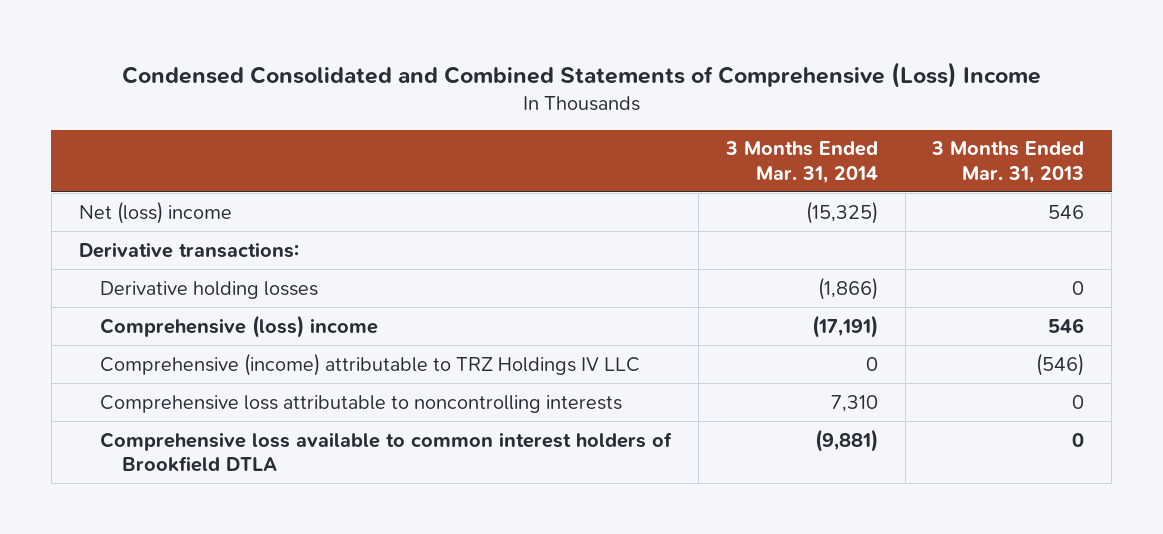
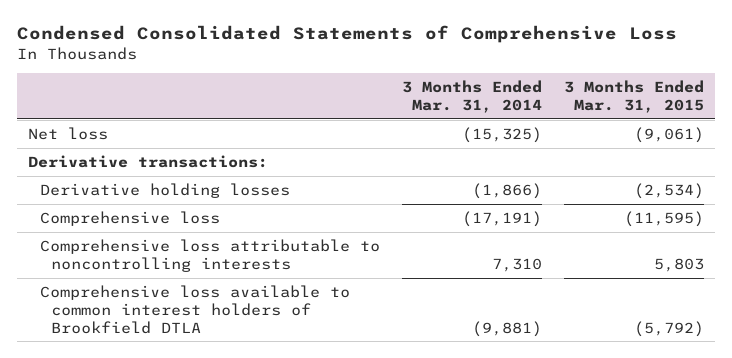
- Condensed Consolidated and Combined Statements of Comprehensive (Loss) Income
+ Condensed Consolidated Statements of Comprehensive Loss
- | 3 Months Ended Mar. 31, 2014 | 3 Months Ended Mar. 31, 2013
+ | 3 Months Ended Mar. 31, 2014 | 3 Months Ended Mar. 31, 2015
- Net (loss) income | (15,325) | 546
+ Net loss | (15,325) | (9,061)
- Comprehensive (loss) income | (17,191) | 546
- Comprehensive (income) attributable to TRZ Holdings IV LLC | 0 | (546)
+ Comprehensive loss | (17,191) | (11,595)

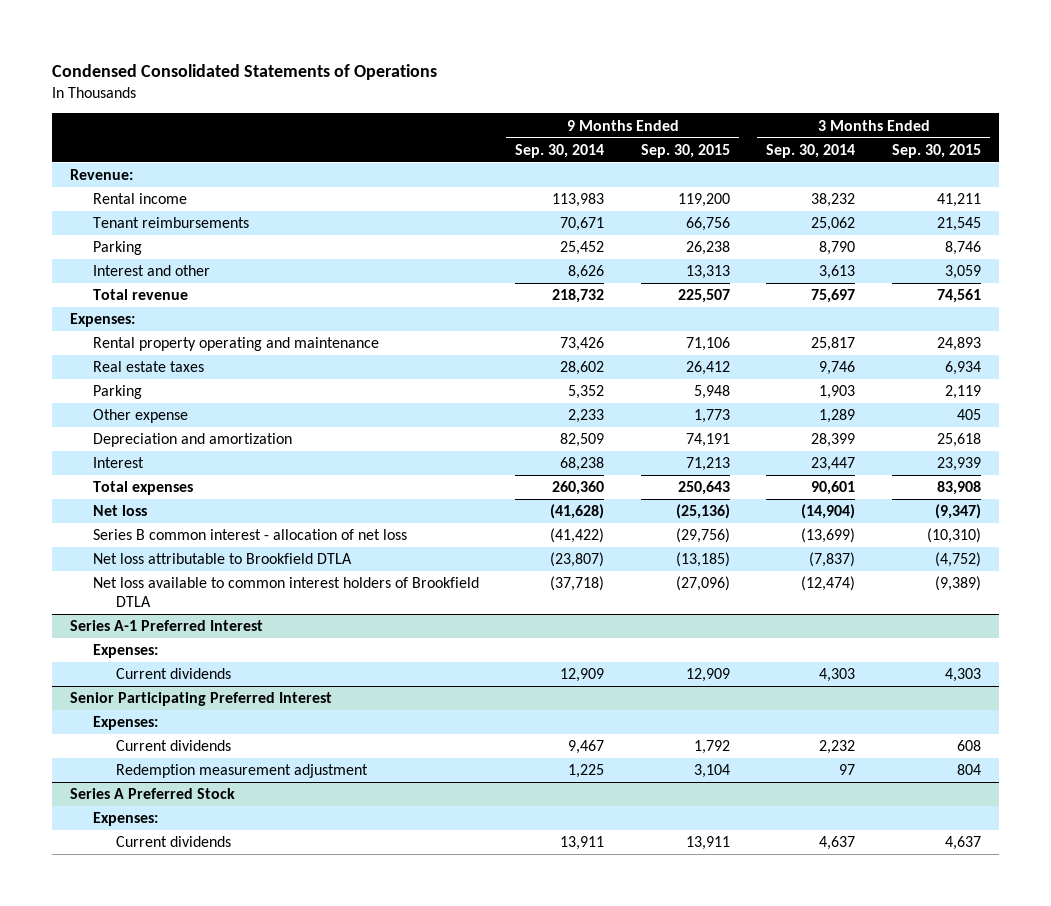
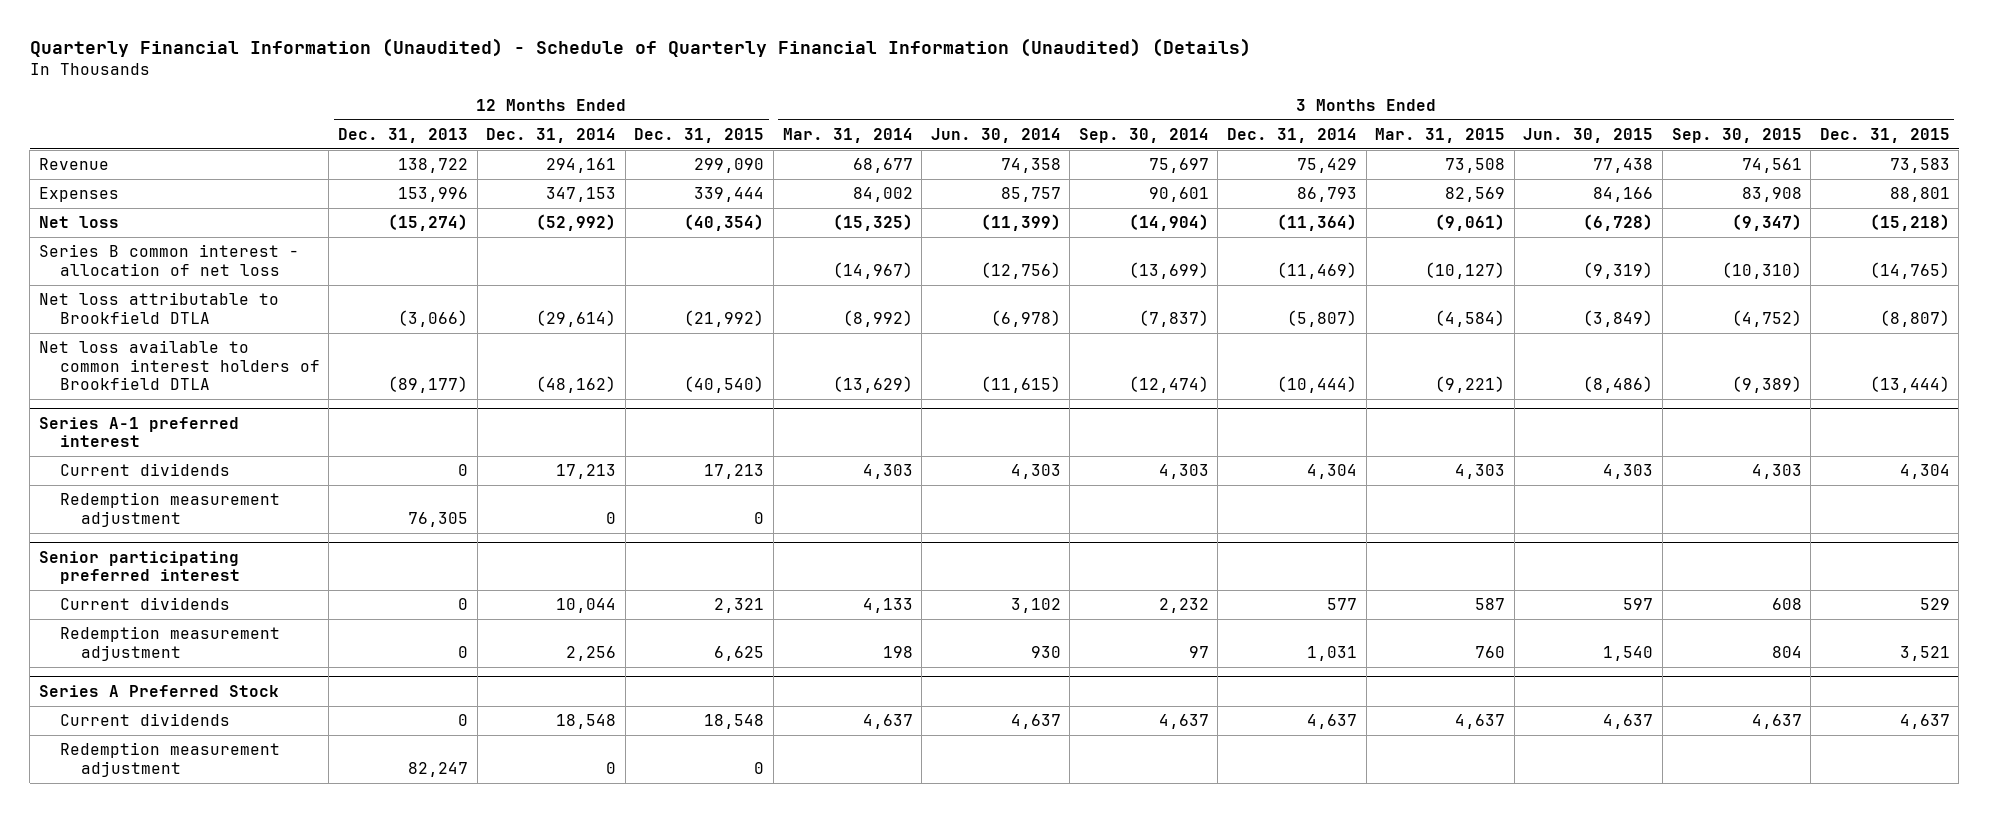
- Condensed Consolidated Statements of Operations
+ Quarterly Financial Information (Unaudited) - Schedule of Quarterly Financial Information (Unaudited) (Details)
- | 9 Months Ended Sep. 30, 2014 | 9 Months Ended Sep. 30, 2015 | 3 Months Ended Sep. 30, 2014 | 3 Months Ended Sep. 30, 2015
+ | 12 Months Ended Dec. 31, 2013 | 12 Months Ended Dec. 31, 2014 | 12 Months Ended Dec. 31, 2015 | 3 Months Ended Mar. 31, 2014 | 3 Months Ended Jun. 30, 2014 | 3 Months Ended Sep. 30, 2014 | 3 Months Ended Dec. 31, 2014 | 3 Months Ended Mar. 31, 2015 | 3 Months Ended Jun. 30, 2015 | 3 Months Ended Sep. 30, 2015 | 3 Months Ended Dec. 31, 2015
- Revenue:
- Rental income | 113,983 | 119,200 | 38,232 | 41,211
- Tenant reimbursements | 70,671 | 66,756 | 25,062 | 21,545
- Parking | 25,452 | 26,238 | 8,790 | 8,746
- Interest and other | 8,626 | 13,313 | 3,613 | 3,059
- Total revenue | 218,732 | 225,507 | 75,697 | 74,561
- Expenses:
- Rental property operating and maintenance | 73,426 | 71,106 | 25,817 | 24,893
- Real estate taxes | 28,602 | 26,412 | 9,746 | 6,934
- Parking | 5,352 | 5,948 | 1,903 | 2,119
- Other expense | 2,233 | 1,773 | 1,289 | 405
- Depreciation and amortization | 82,509 | 74,191 | 28,399 | 25,618
- Interest | 68,238 | 71,213 | 23,447 | 23,939
- Total expenses | 260,360 | 250,643 | 90,601 | 83,908
+ Revenue | 138,722 | 294,161 | 299,090 | 68,677 | 74,358 | 75,697 | 75,429 | 73,508 | 77,438 | 74,561 | 73,583
+ Expenses | 153,996 | 347,153 | 339,444 | 84,002 | 85,757 | 90,601 | 86,793 | 82,569 | 84,166 | 83,908 | 88,801
- Series A-1 Preferred Interest
- Expenses:
+ Series A-1 preferred interest
- Senior Participating Preferred Interest
- Expenses:
+ Redemption measurement adjustment | 76,305 | 0 | 0 | | | | | | | |
+ Senior participating preferred interest
@ Series A Preferred Stock
- Expenses:
+ Redemption measurement adjustment | 82,247 | 0 | 0 | | | | | | | |

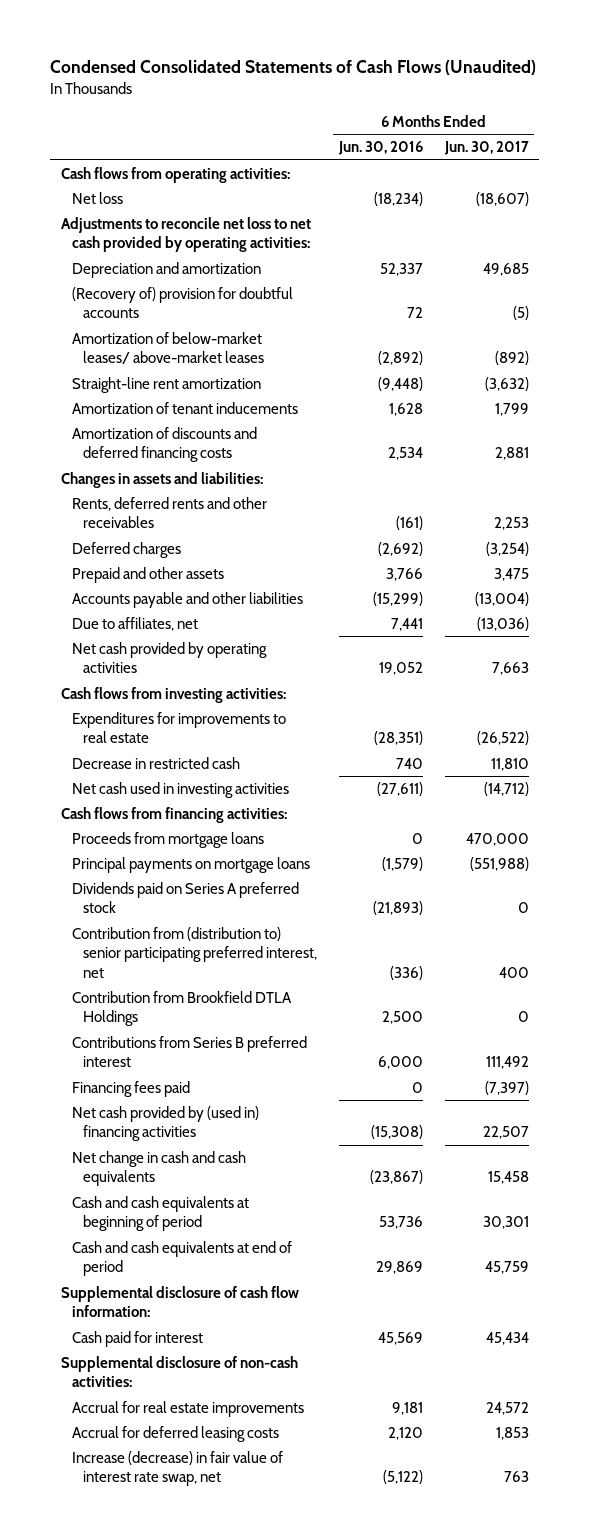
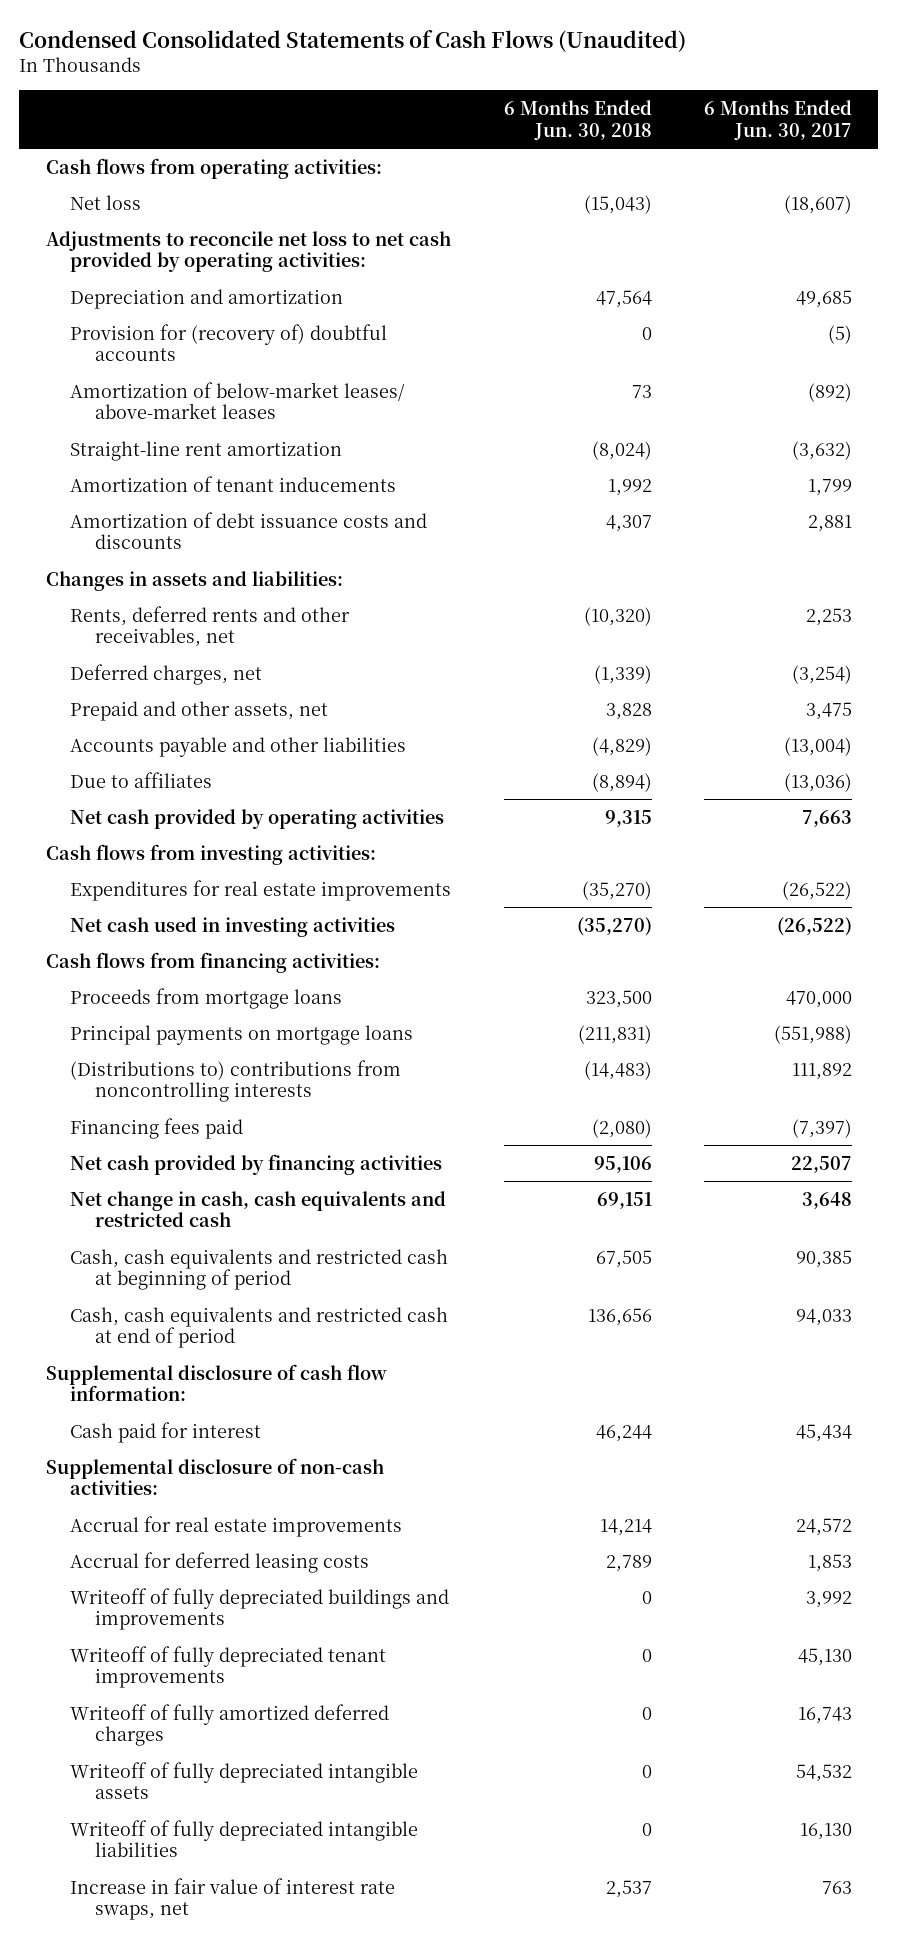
- | 6 Months Ended Jun. 30, 2016 | 6 Months Ended Jun. 30, 2017
+ | 6 Months Ended Jun. 30, 2018 | 6 Months Ended Jun. 30, 2017
- (Recovery of) provision for doubtful accounts | 72 | (5)
+ Provision for (recovery of) doubtful accounts | 0 | (5)
- Amortization of discounts and deferred financing costs | 2,534 | 2,881
+ Amortization of debt issuance costs and discounts | 4,307 | 2,881
- Rents, deferred rents and other receivables | (161) | 2,253
- Deferred charges | (2,692) | (3,254)
- Prepaid and other assets | 3,766 | 3,475
+ Rents, deferred rents and other receivables, net | (10,320) | 2,253
+ Deferred charges, net | (1,339) | (3,254)
+ Prepaid and other assets, net | 3,828 | 3,475
- Due to affiliates, net | 7,441 | (13,036)
+ Due to affiliates | (8,894) | (13,036)
- Expenditures for improvements to real estate | (28,351) | (26,522)
- Decrease in restricted cash | 740 | 11,810
- Net cash used in investing activities | (27,611) | (14,712)
+ Expenditures for real estate improvements | (35,270) | (26,522)
+ Net cash used in investing activities | (35,270) | (26,522)
- Dividends paid on Series A preferred stock | (21,893) | 0
- Contribution from (distribution to) senior participating preferred interest, net | (336) | 400
- Contribution from Brookfield DTLA Holdings | 2,500 | 0
- Contributions from Series B preferred interest | 6,000 | 111,492
+ (Distributions to) contributions from noncontrolling interests | (14,483) | 111,892
- Net cash provided by (used in) financing activities | (15,308) | 22,507
- Net change in cash and cash equivalents | (23,867) | 15,458
- Cash and cash equivalents at beginning of period | 53,736 | 30,301
- Cash and cash equivalents at end of period | 29,869 | 45,759
+ Net cash provided by financing activities | 95,106 | 22,507
+ Net change in cash, cash equivalents and restricted cash | 69,151 | 3,648
+ Cash, cash equivalents and restricted cash at beginning of period | 67,505 | 90,385
+ Cash, cash equivalents and restricted cash at end of period | 136,656 | 94,033
- Increase (decrease) in fair value of interest rate swap, net | (5,122) | 763
+ Writeoff of fully depreciated buildings and improvements | 0 | 3,992
+ Writeoff of fully depreciated tenant improvements | 0 | 45,130
+ Writeoff of fully amortized deferred charges | 0 | 16,743
+ Writeoff of fully depreciated intangible assets | 0 | 54,532
+ Writeoff of fully depreciated intangible liabilities | 0 | 16,130
+ Increase in fair value of interest rate swaps, net | 2,537 | 763

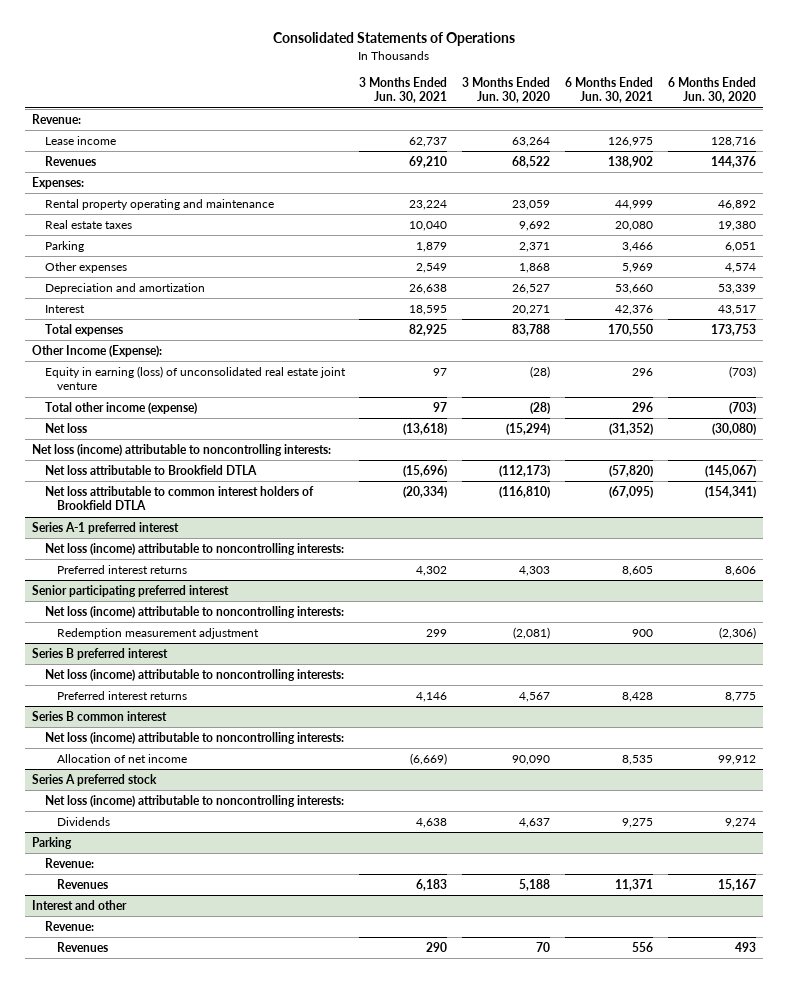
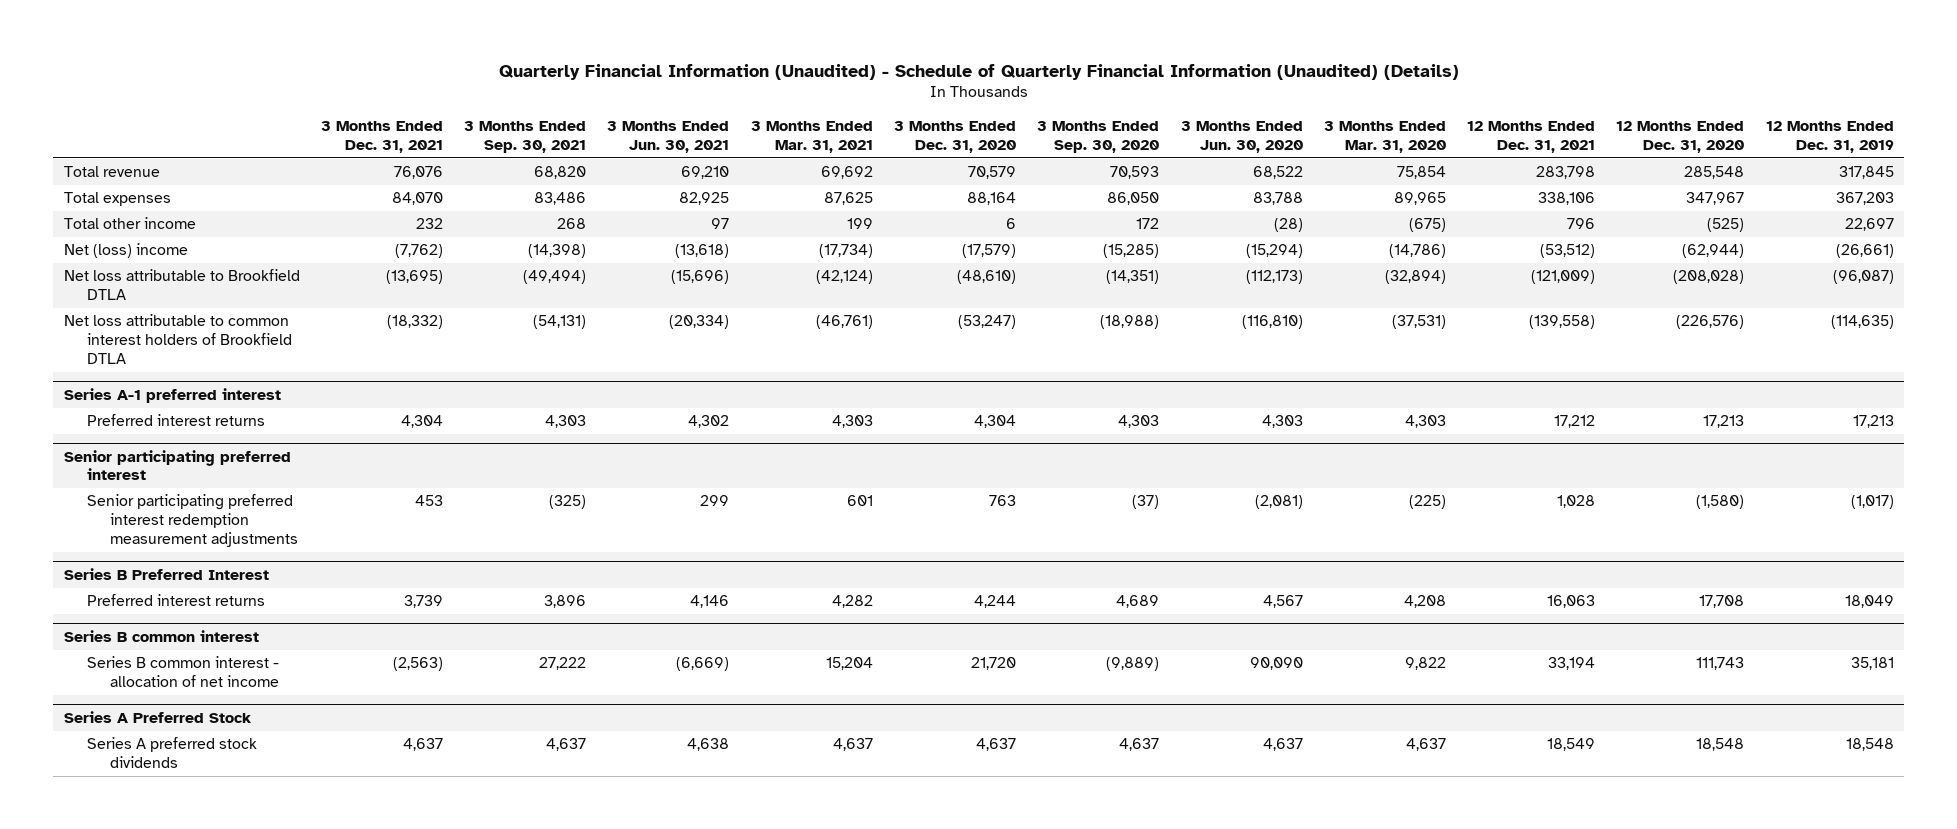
- Consolidated Statements of Operations
+ Quarterly Financial Information (Unaudited) - Schedule of Quarterly Financial Information (Unaudited) (Details)
- | 3 Months Ended Jun. 30, 2021 | 3 Months Ended Jun. 30, 2020 | 6 Months Ended Jun. 30, 2021 | 6 Months Ended Jun. 30, 2020
+ | 3 Months Ended Dec. 31, 2021 | 3 Months Ended Sep. 30, 2021 | 3 Months Ended Jun. 30, 2021 | 3 Months Ended Mar. 31, 2021 | 3 Months Ended Dec. 31, 2020 | 3 Months Ended Sep. 30, 2020 | 3 Months Ended Jun. 30, 2020 | 3 Months Ended Mar. 31, 2020 | 12 Months Ended Dec. 31, 2021 | 12 Months Ended Dec. 31, 2020 | 12 Months Ended Dec. 31, 2019
- Revenue:
- Lease income | 62,737 | 63,264 | 126,975 | 128,716
- Revenues | 69,210 | 68,522 | 138,902 | 144,376
- Expenses:
- Rental property operating and maintenance | 23,224 | 23,059 | 44,999 | 46,892
- Real estate taxes | 10,040 | 9,692 | 20,080 | 19,380
- Parking | 1,879 | 2,371 | 3,466 | 6,051
- Other expenses | 2,549 | 1,868 | 5,969 | 4,574
- Depreciation and amortization | 26,638 | 26,527 | 53,660 | 53,339
- Interest | 18,595 | 20,271 | 42,376 | 43,517
+ Total revenue | 76,076 | 68,820 | 69,210 | 69,692 | 70,579 | 70,593 | 68,522 | 75,854 | 283,798 | 285,548 | 317,845
- Other Income (Expense):
- Equity in earning (loss) of unconsolidated real estate joint venture | 97 | (28) | 296 | (703)
- Total other income (expense) | 97 | (28) | 296 | (703)
- Net loss | (13,618) | (15,294) | (31,352) | (30,080)
- Net loss (income) attributable to noncontrolling interests:
+ Total other income | 232 | 268 | 97 | 199 | 6 | 172 | (28) | (675) | 796 | (525) | 22,697
+ Net (loss) income | (7,762) | (14,398) | (13,618) | (17,734) | (17,579) | (15,285) | (15,294) | (14,786) | (53,512) | (62,944) | (26,661)
@ Series A-1 preferred interest
- Net loss (income) attributable to noncontrolling interests:
@ Senior participating preferred interest
- Net loss (income) attributable to noncontrolling interests:
- Redemption measurement adjustment | 299 | (2,081) | 900 | (2,306)
- Series B preferred interest
- Net loss (income) attributable to noncontrolling interests:
@ Senior participating preferred interest
+ Senior participating preferred interest redemption measurement adjustments | 453 | (325) | 299 | 601 | 763 | (37) | (2,081) | (225) | 1,028 | (1,580) | (1,017)
+ Series B Preferred Interest
@ Series B common interest
- Net loss (income) attributable to noncontrolling interests:
- Allocation of net income | (6,669) | 90,090 | 8,535 | 99,912
- Series A preferred stock
- Net loss (income) attributable to noncontrolling interests:
- Dividends | 4,638 | 4,637 | 9,275 | 9,274
- Parking
- Revenue:
- Revenues | 6,183 | 5,188 | 11,371 | 15,167
- Interest and other
- Revenue:
- Revenues | 290 | 70 | 556 | 493
@ Series B common interest
+ Series B common interest - allocation of net income | (2,563) | 27,222 | (6,669) | 15,204 | 21,720 | (9,889) | 90,090 | 9,822 | 33,194 | 111,743 | 35,181
+ Series A Preferred Stock
+ Series A preferred stock dividends | 4,637 | 4,637 | 4,638 | 4,637 | 4,637 | 4,637 | 4,637 | 4,637 | 18,549 | 18,548 | 18,548

